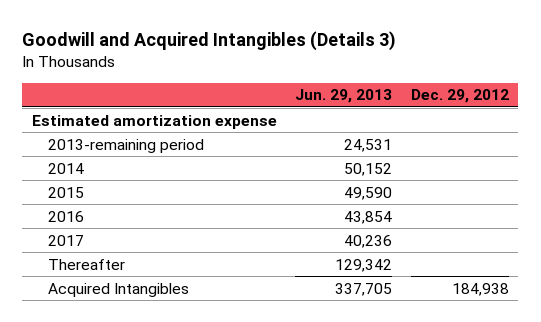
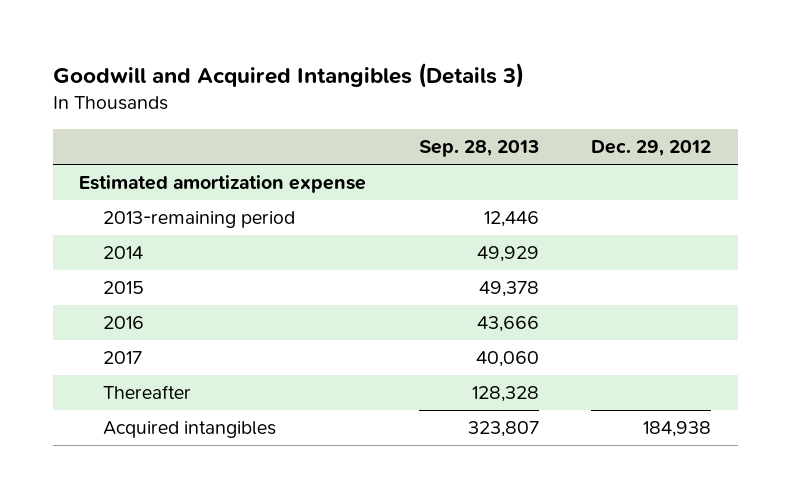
- | Jun. 29, 2013 | Dec. 29, 2012
+ | Sep. 28, 2013 | Dec. 29, 2012
- Acquired Intangibles | 337,705 | 184,938
+ Acquired intangibles | 323,807 | 184,938

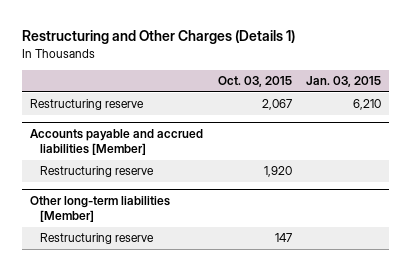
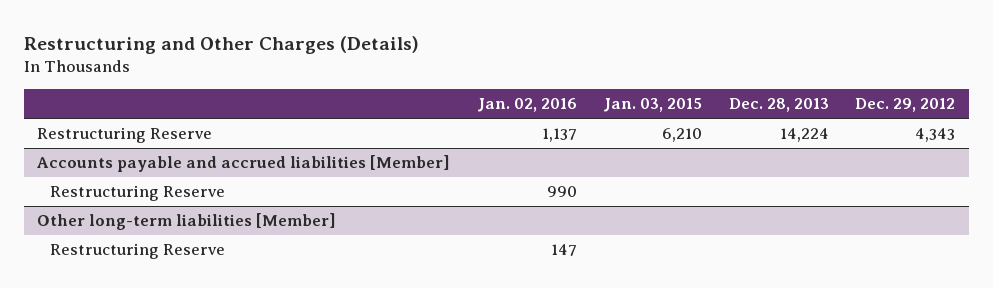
- Restructuring and Other Charges (Details 1)
+ Restructuring and Other Charges (Details)
- | Oct. 03, 2015 | Jan. 03, 2015
+ | Jan. 02, 2016 | Jan. 03, 2015 | Dec. 28, 2013 | Dec. 29, 2012
- Restructuring reserve | 2,067 | 6,210
+ Restructuring Reserve | 1,137 | 6,210 | 14,224 | 4,343
@ Accounts payable and accrued liabilities [Member]
- Restructuring reserve | 1,920 |
+ Restructuring Reserve | 990 | | |
@ Other long-term liabilities [Member]
- Restructuring reserve | 147 |
+ Restructuring Reserve | 147 | | |

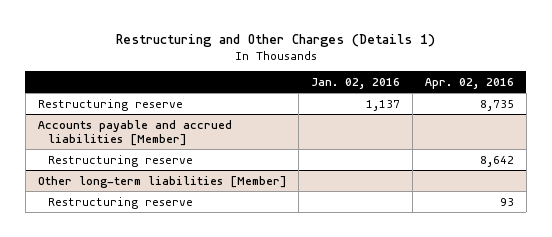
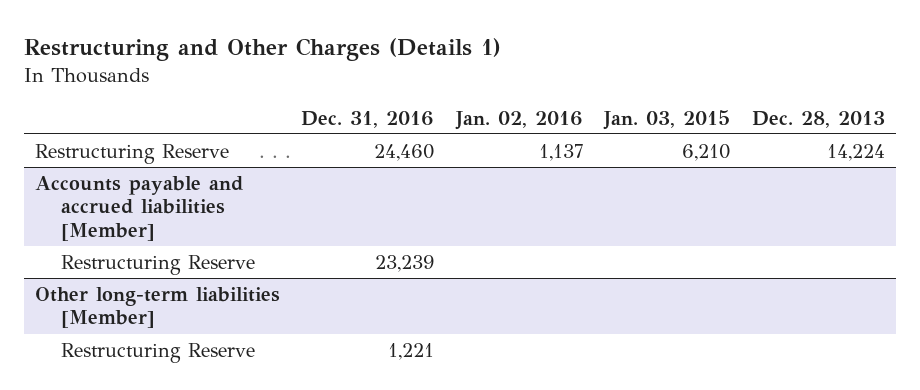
- | Jan. 02, 2016 | Apr. 02, 2016
+ | Dec. 31, 2016 | Jan. 02, 2016 | Jan. 03, 2015 | Dec. 28, 2013
- Restructuring reserve | 1,137 | 8,735
+ Restructuring Reserve | 24,460 | 1,137 | 6,210 | 14,224
@ Accounts payable and accrued liabilities [Member]
- Restructuring reserve | | 8,642
+ Restructuring Reserve | 23,239 | | |
@ Other long-term liabilities [Member]
- Restructuring reserve | | 93
+ Restructuring Reserve | 1,221 | | |

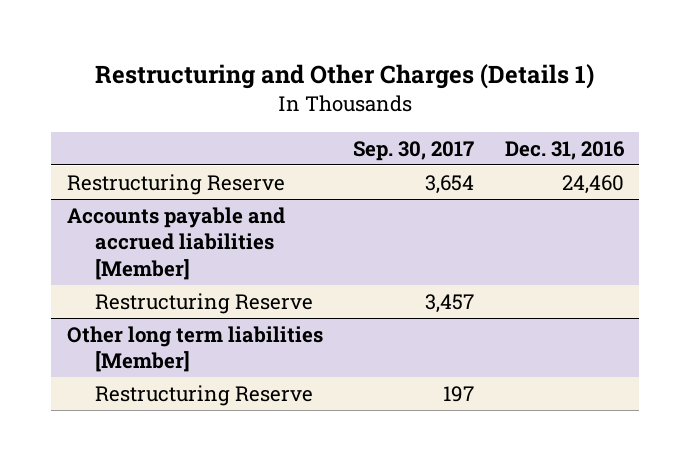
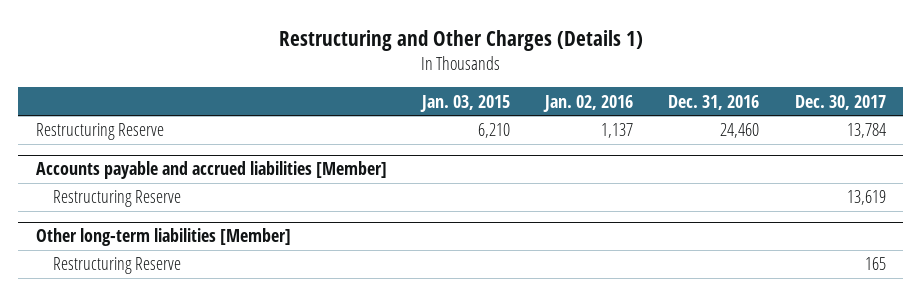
- | Sep. 30, 2017 | Dec. 31, 2016
+ | Jan. 03, 2015 | Jan. 02, 2016 | Dec. 31, 2016 | Dec. 30, 2017
- Other long term liabilities [Member]
+ Other long-term liabilities [Member]

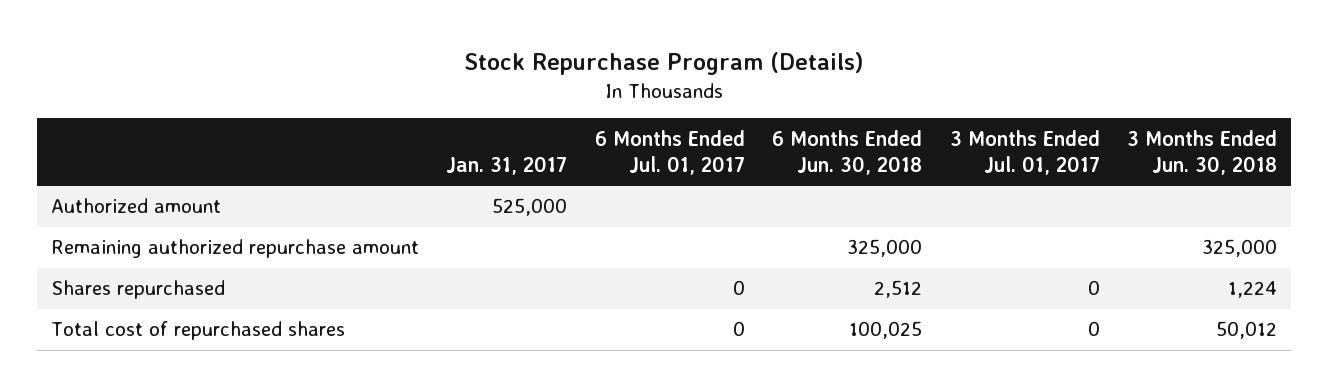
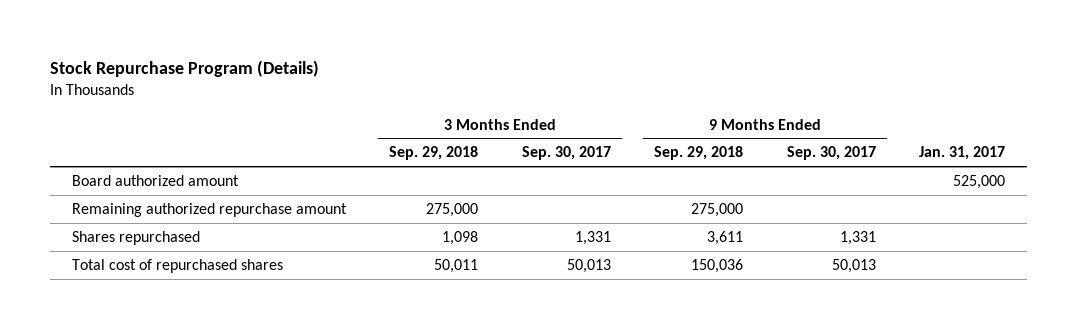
- | Jan. 31, 2017 | 6 Months Ended Jul. 01, 2017 | 6 Months Ended Jun. 30, 2018 | 3 Months Ended Jul. 01, 2017 | 3 Months Ended Jun. 30, 2018
+ | 3 Months Ended Sep. 29, 2018 | 3 Months Ended Sep. 30, 2017 | 9 Months Ended Sep. 29, 2018 | 9 Months Ended Sep. 30, 2017 | Jan. 31, 2017
- Authorized amount | 525,000 | | | |
+ Board authorized amount | | | | | 525,000

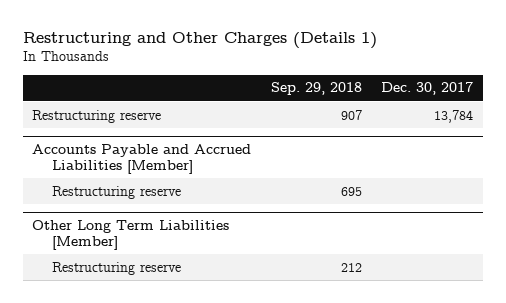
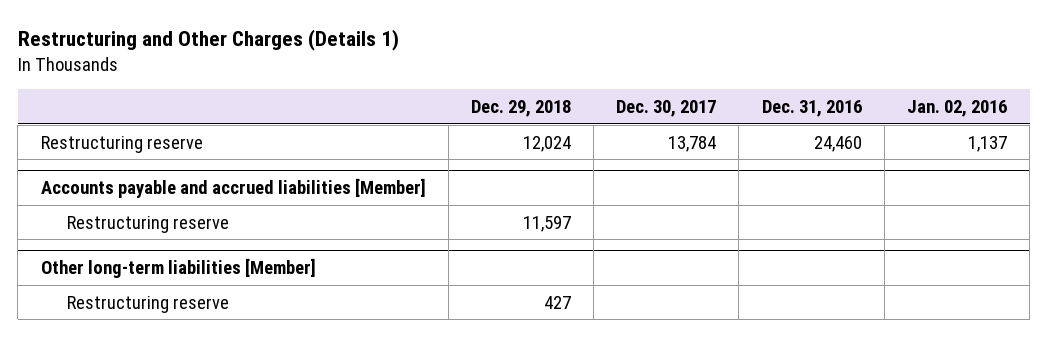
- | Sep. 29, 2018 | Dec. 30, 2017
+ | Dec. 29, 2018 | Dec. 30, 2017 | Dec. 31, 2016 | Jan. 02, 2016
- Accounts Payable and Accrued Liabilities [Member]
+ Accounts payable and accrued liabilities [Member]
- Other Long Term Liabilities [Member]
+ Other long-term liabilities [Member]

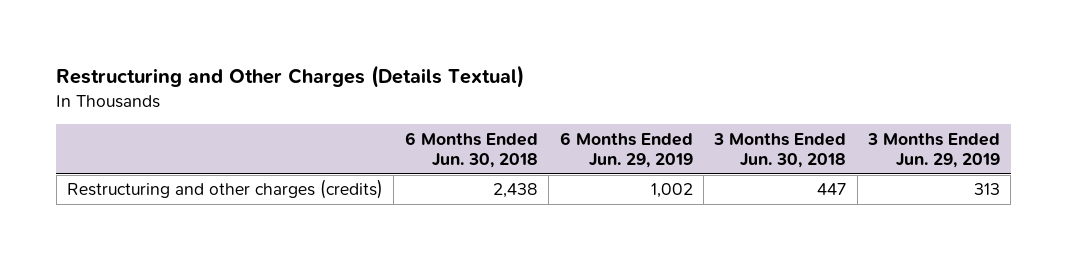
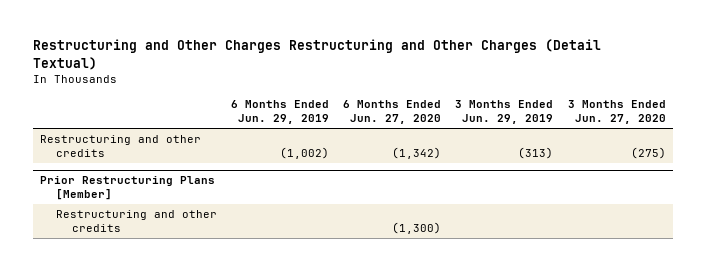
- Restructuring and Other Charges (Details Textual)
+ Restructuring and Other Charges Restructuring and Other Charges (Detail Textual)
- | 6 Months Ended Jun. 30, 2018 | 6 Months Ended Jun. 29, 2019 | 3 Months Ended Jun. 30, 2018 | 3 Months Ended Jun. 29, 2019
+ | 6 Months Ended Jun. 29, 2019 | 6 Months Ended Jun. 27, 2020 | 3 Months Ended Jun. 29, 2019 | 3 Months Ended Jun. 27, 2020
- Restructuring and other charges (credits) | 2,438 | 1,002 | 447 | 313
+ Restructuring and other credits | (1,002) | (1,342) | (313) | (275)
+ Prior Restructuring Plans [Member]
+ Restructuring and other credits | | (1,300) | |

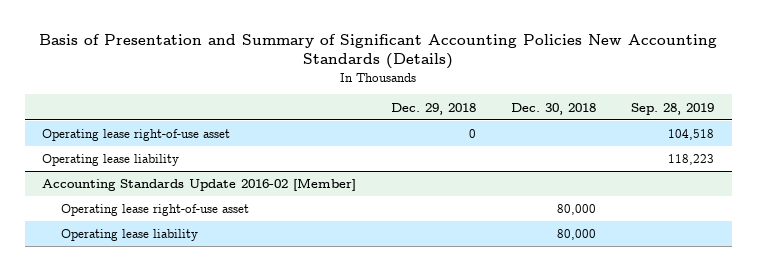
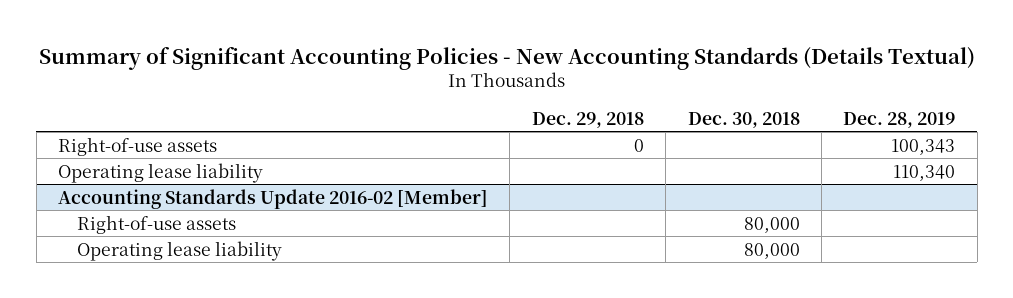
- Basis of Presentation and Summary of Significant Accounting Policies New Accounting Standards (Details)
+ Summary of Significant Accounting Policies - New Accounting Standards (Details Textual)
- | Dec. 29, 2018 | Dec. 30, 2018 | Sep. 28, 2019
+ | Dec. 29, 2018 | Dec. 30, 2018 | Dec. 28, 2019
- Operating lease right-of-use asset | 0 | | 104,518
+ Right-of-use assets | 0 | | 100,343
@ Accounting Standards Update 2016-02 [Member]
- Operating lease right-of-use asset | | 80,000 |
+ Right-of-use assets | | 80,000 |

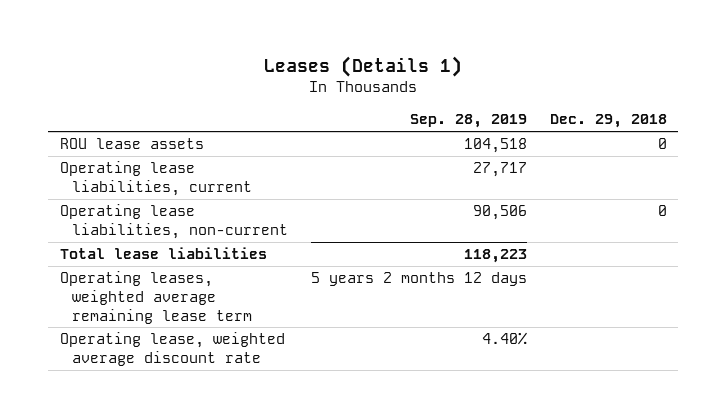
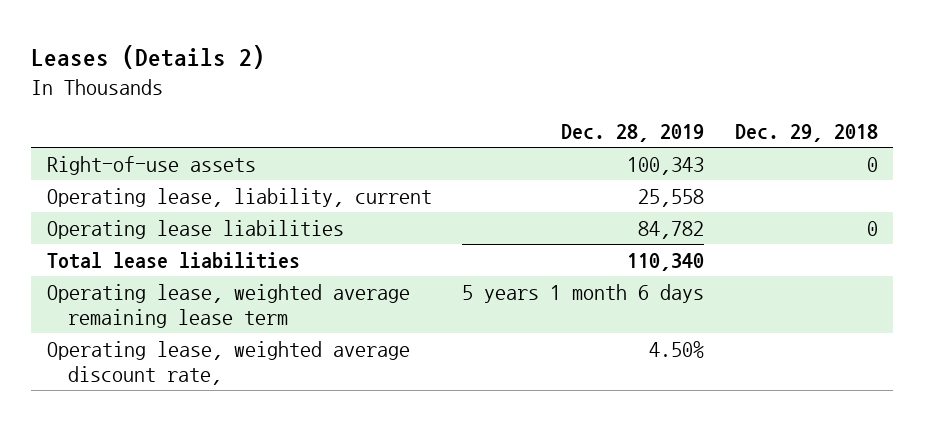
- Leases (Details 1)
+ Leases (Details 2)
- | Sep. 28, 2019 | Dec. 29, 2018
+ | Dec. 28, 2019 | Dec. 29, 2018
- ROU lease assets | 104,518 | 0
- Operating lease liabilities, current | 27,717 |
- Operating lease liabilities, non-current | 90,506 | 0
+ Right-of-use assets | 100,343 | 0
+ Operating lease, liability, current | 25,558 |
+ Operating lease liabilities | 84,782 | 0
- Operating leases, weighted average remaining lease term | 5 years 2 months 12 days |
- Operating lease, weighted average discount rate | 4.40% |
+ Operating lease, weighted average remaining lease term | 5 years 1 month 6 days |
+ Operating lease, weighted average discount rate, | 4.50% |

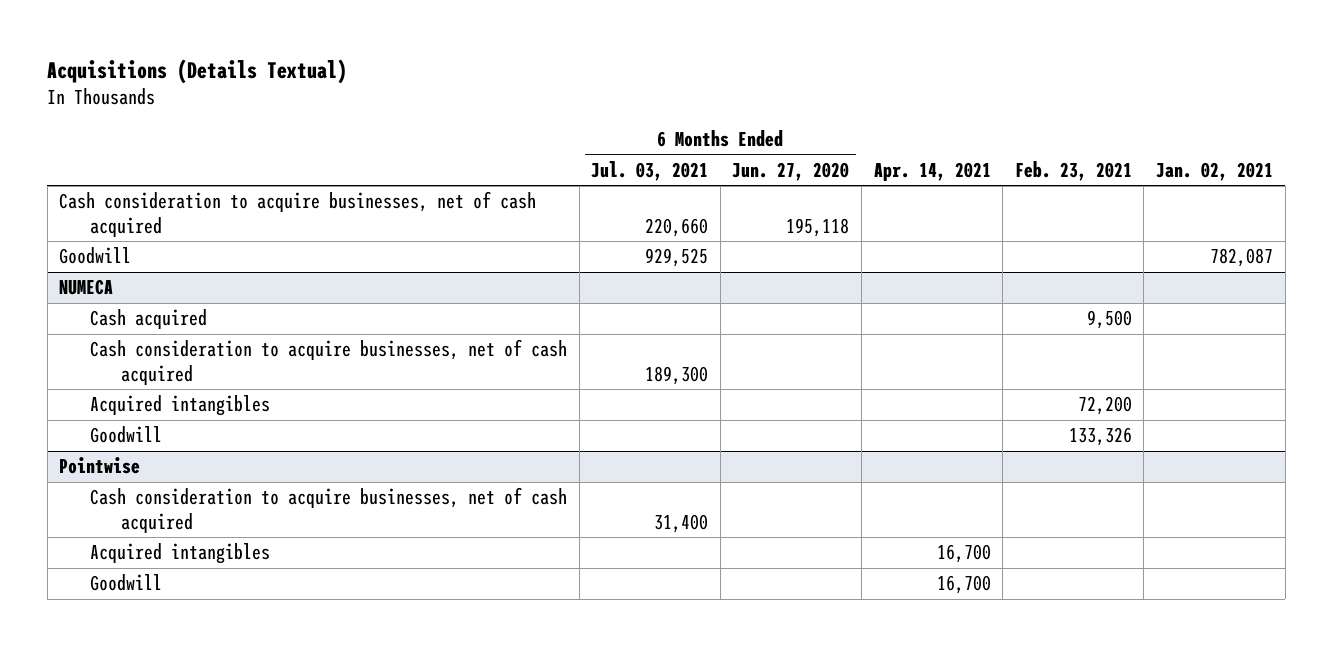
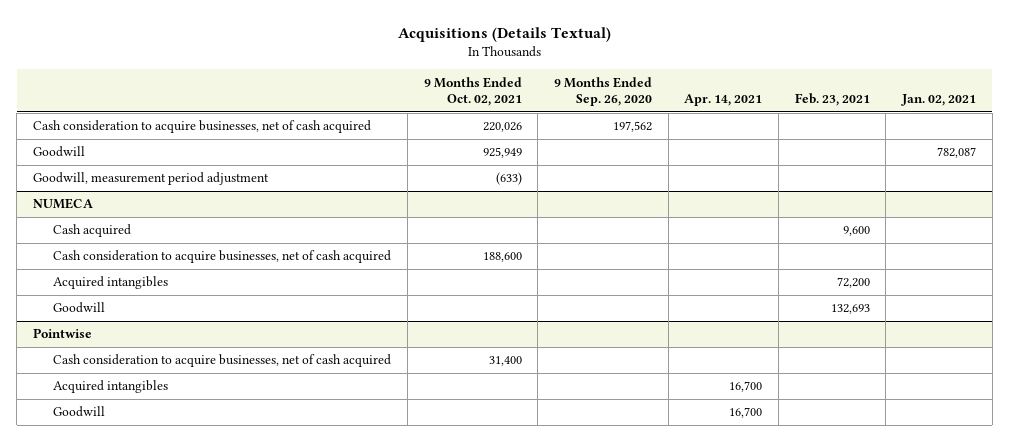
- | 6 Months Ended Jul. 03, 2021 | 6 Months Ended Jun. 27, 2020 | Apr. 14, 2021 | Feb. 23, 2021 | Jan. 02, 2021
+ | 9 Months Ended Oct. 02, 2021 | 9 Months Ended Sep. 26, 2020 | Apr. 14, 2021 | Feb. 23, 2021 | Jan. 02, 2021
+ Goodwill, measurement period adjustment | (633) | | | |
@ NUMECA
- Cash acquired | | | | 9,500 |
+ Cash acquired | | | | 9,600 |
- Goodwill | | | | 133,326 |
+ Goodwill | | | | 132,693 |

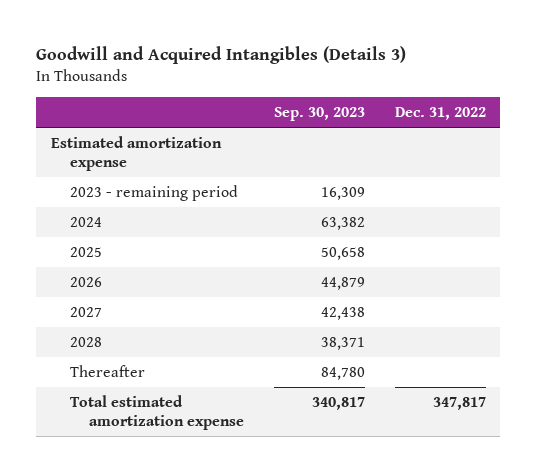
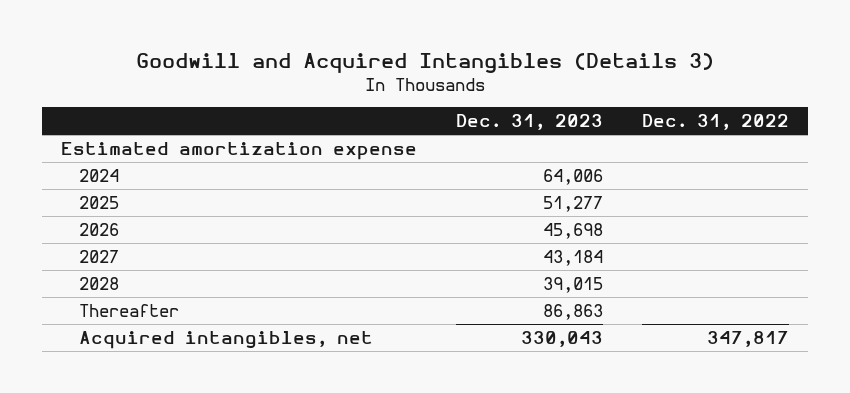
- | Sep. 30, 2023 | Dec. 31, 2022
+ | Dec. 31, 2023 | Dec. 31, 2022
- 2023 - remaining period | 16,309 |
- Total estimated amortization expense | 340,817 | 347,817
+ Acquired intangibles, net | 330,043 | 347,817

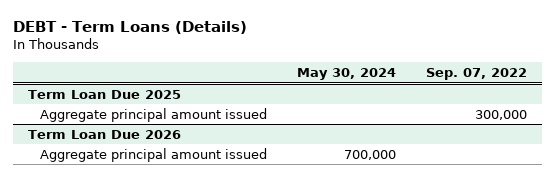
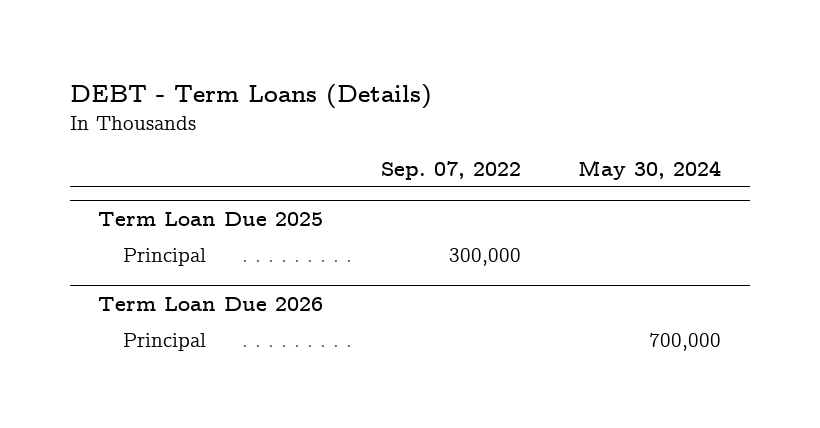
- | May 30, 2024 | Sep. 07, 2022
+ | Sep. 07, 2022 | May 30, 2024
@ Term Loan Due 2025
- Aggregate principal amount issued | | 300,000
+ Principal | 300,000 |
@ Term Loan Due 2026
- Aggregate principal amount issued | 700,000 |
+ Principal | | 700,000

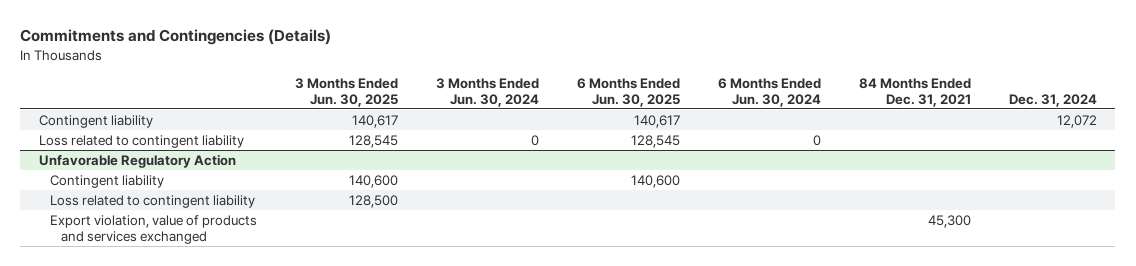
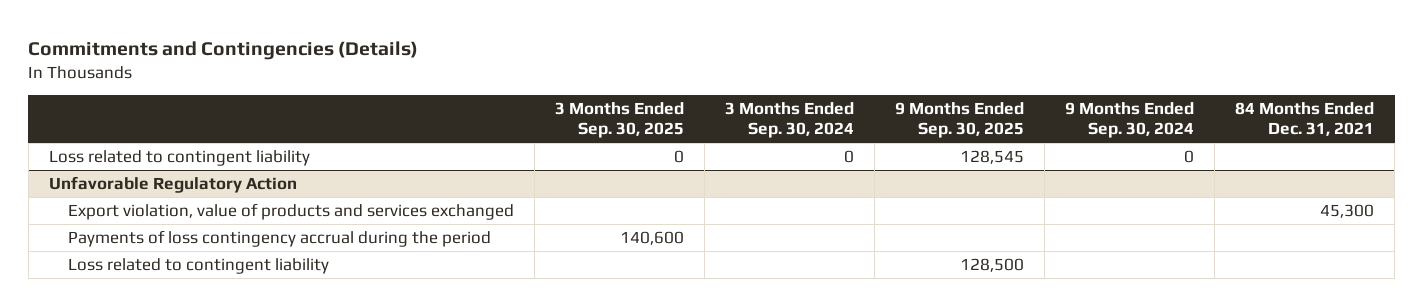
- | 3 Months Ended Jun. 30, 2025 | 3 Months Ended Jun. 30, 2024 | 6 Months Ended Jun. 30, 2025 | 6 Months Ended Jun. 30, 2024 | 84 Months Ended Dec. 31, 2021 | Dec. 31, 2024
+ | 3 Months Ended Sep. 30, 2025 | 3 Months Ended Sep. 30, 2024 | 9 Months Ended Sep. 30, 2025 | 9 Months Ended Sep. 30, 2024 | 84 Months Ended Dec. 31, 2021
- Contingent liability | 140,617 | | 140,617 | | | 12,072
@ Unfavorable Regulatory Action
- Contingent liability | 140,600 | | 140,600 | | |
+ Payments of loss contingency accrual during the period | 140,600 | | | |
moved down: Loss related to contingent liability | | | 128,500 | |

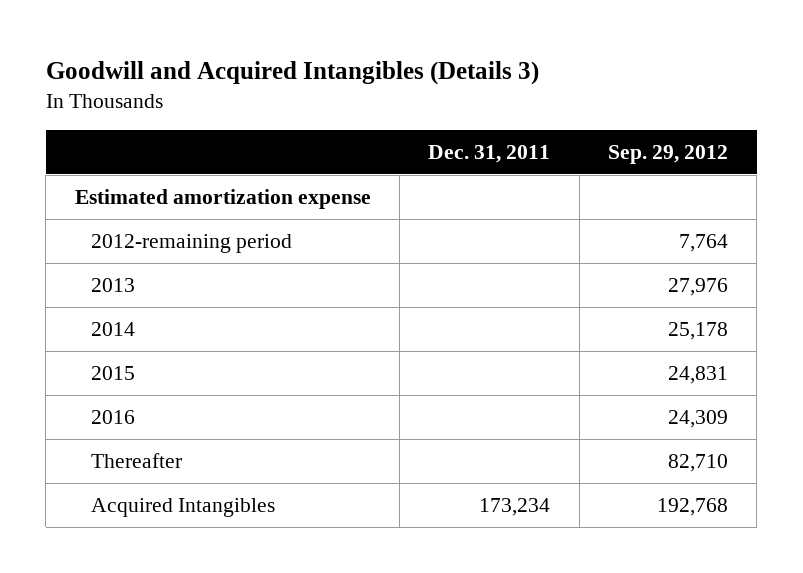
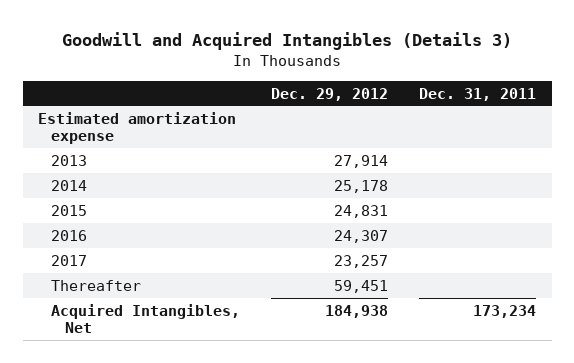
- | Dec. 31, 2011 | Sep. 29, 2012
+ | Dec. 29, 2012 | Dec. 31, 2011
- 2012-remaining period | | 7,764
+ 2017 | 23,257 |
- Acquired Intangibles | 173,234 | 192,768
+ Acquired Intangibles, Net | 184,938 | 173,234

